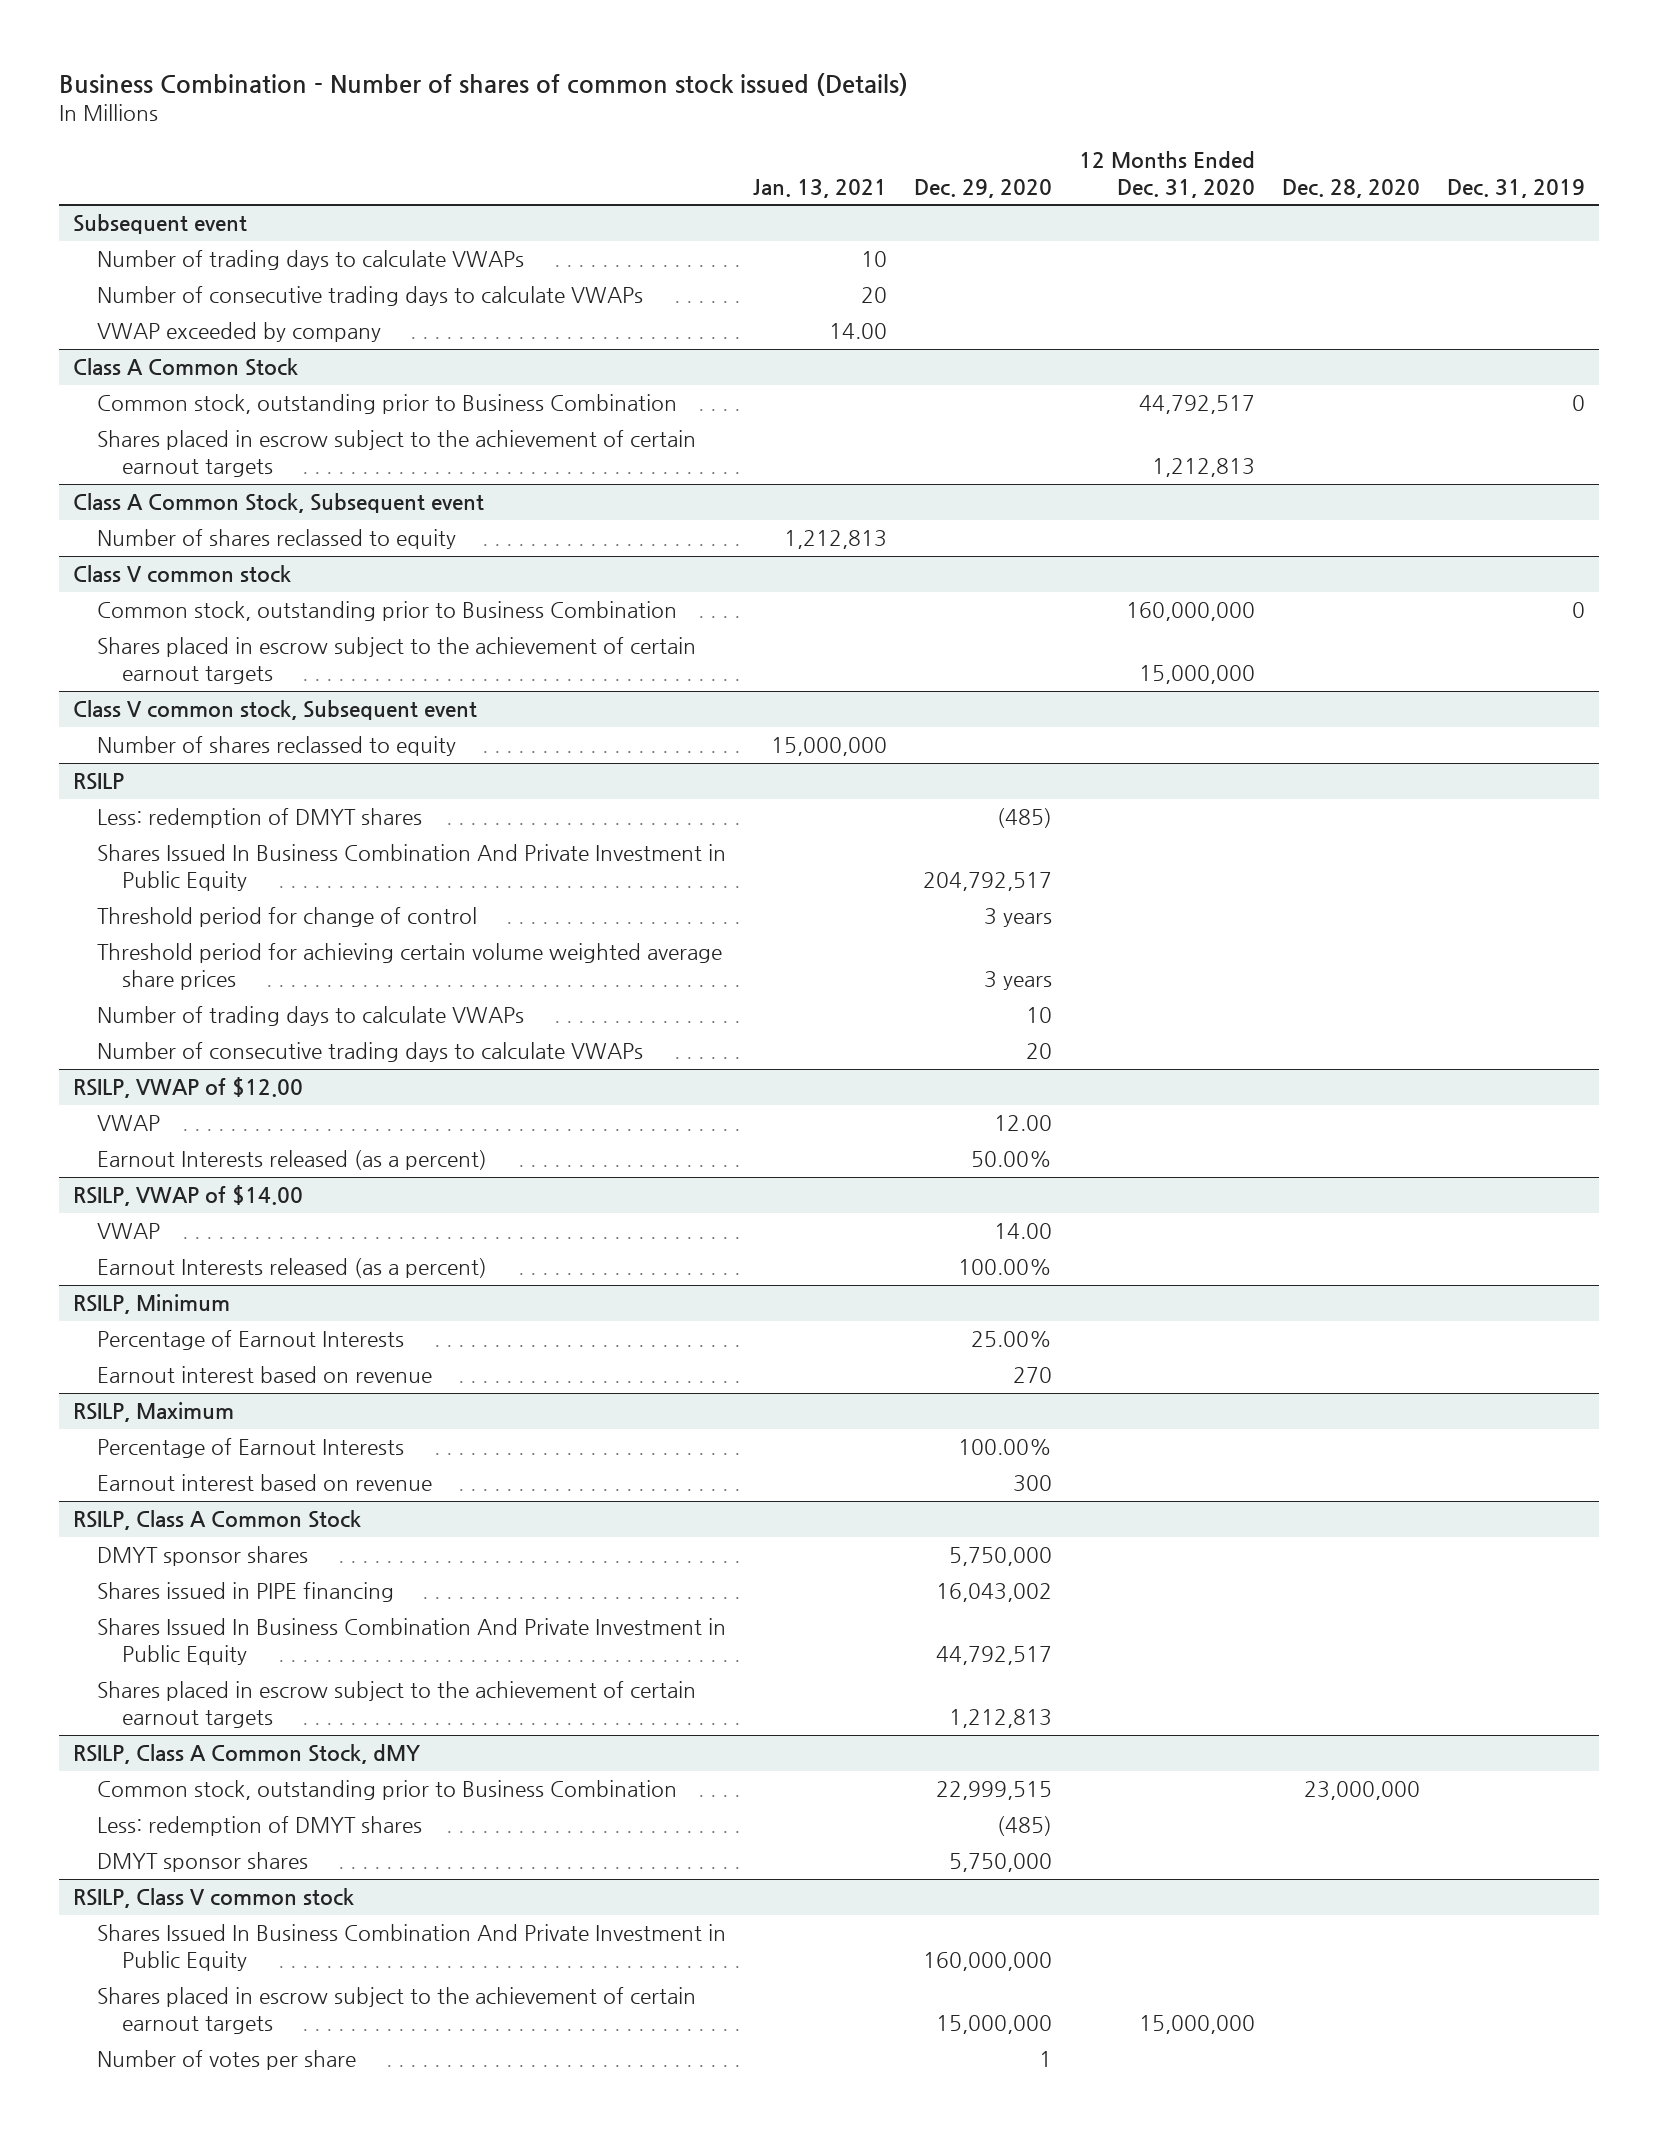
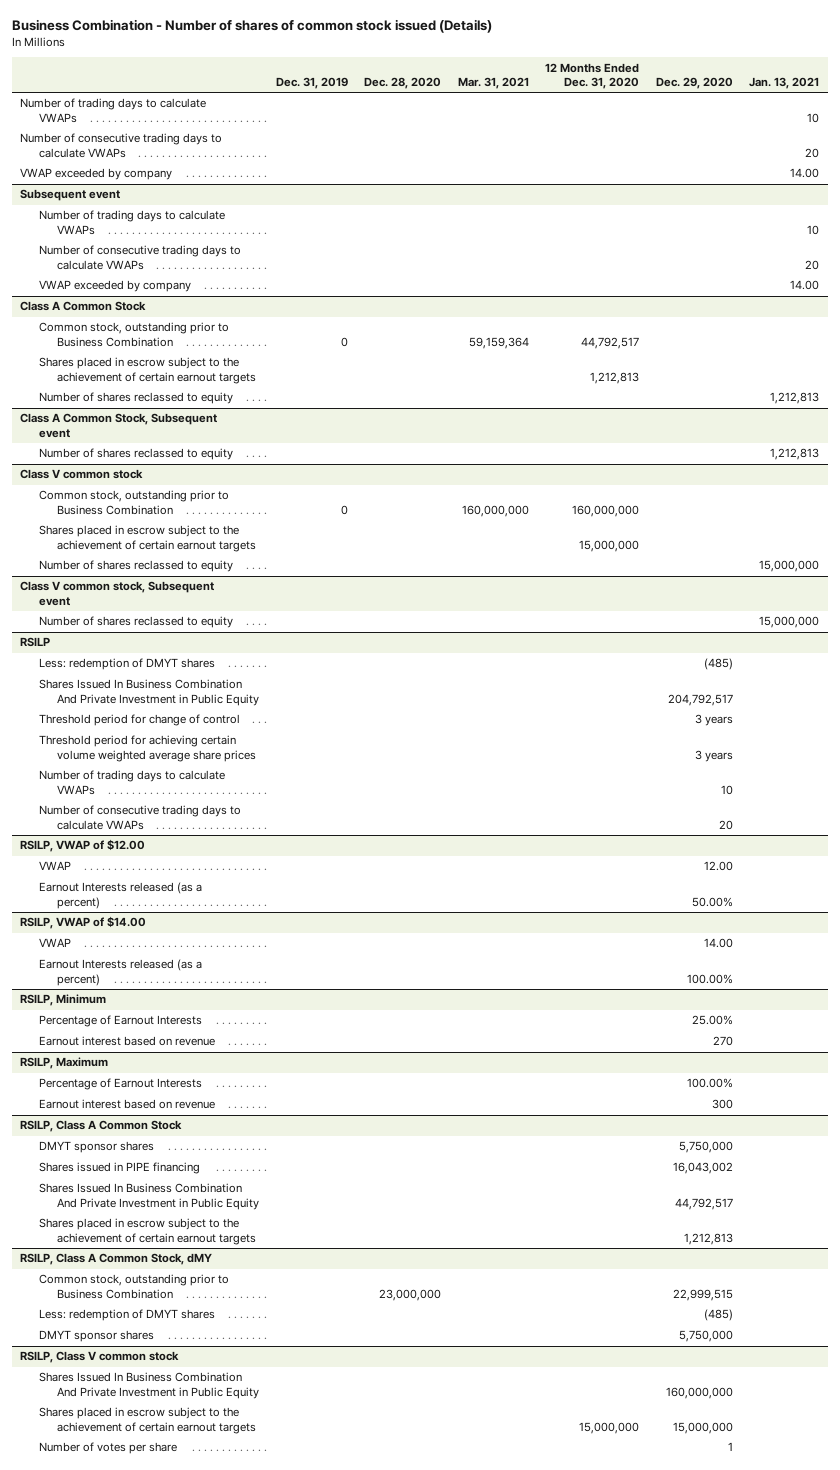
- | Jan. 13, 2021 | Dec. 29, 2020 | 12 Months Ended Dec. 31, 2020 | Dec. 28, 2020 | Dec. 31, 2019
+ | Dec. 31, 2019 | Dec. 28, 2020 | Mar. 31, 2021 | 12 Months Ended Dec. 31, 2020 | Dec. 29, 2020 | Jan. 13, 2021
+ Number of trading days to calculate VWAPs | | | | | | 10
+ Number of consecutive trading days to calculate VWAPs | | | | | | 20
+ VWAP exceeded by company | | | | | | 14.00
@ Class A Common Stock
+ Number of shares reclassed to equity | | | | | | 1,212,813
@ Class V common stock
+ Number of shares reclassed to equity | | | | | | 15,000,000

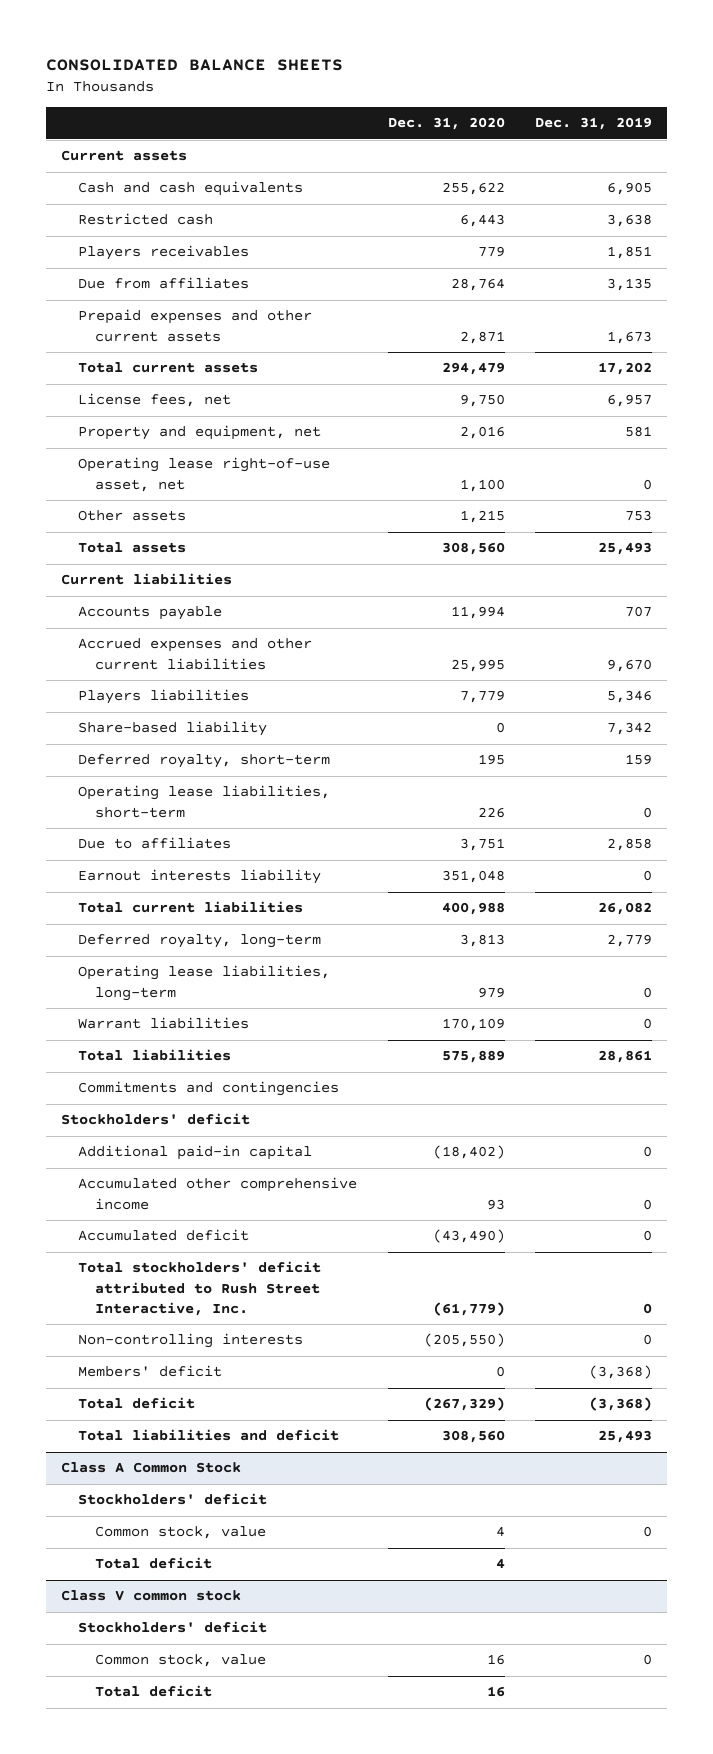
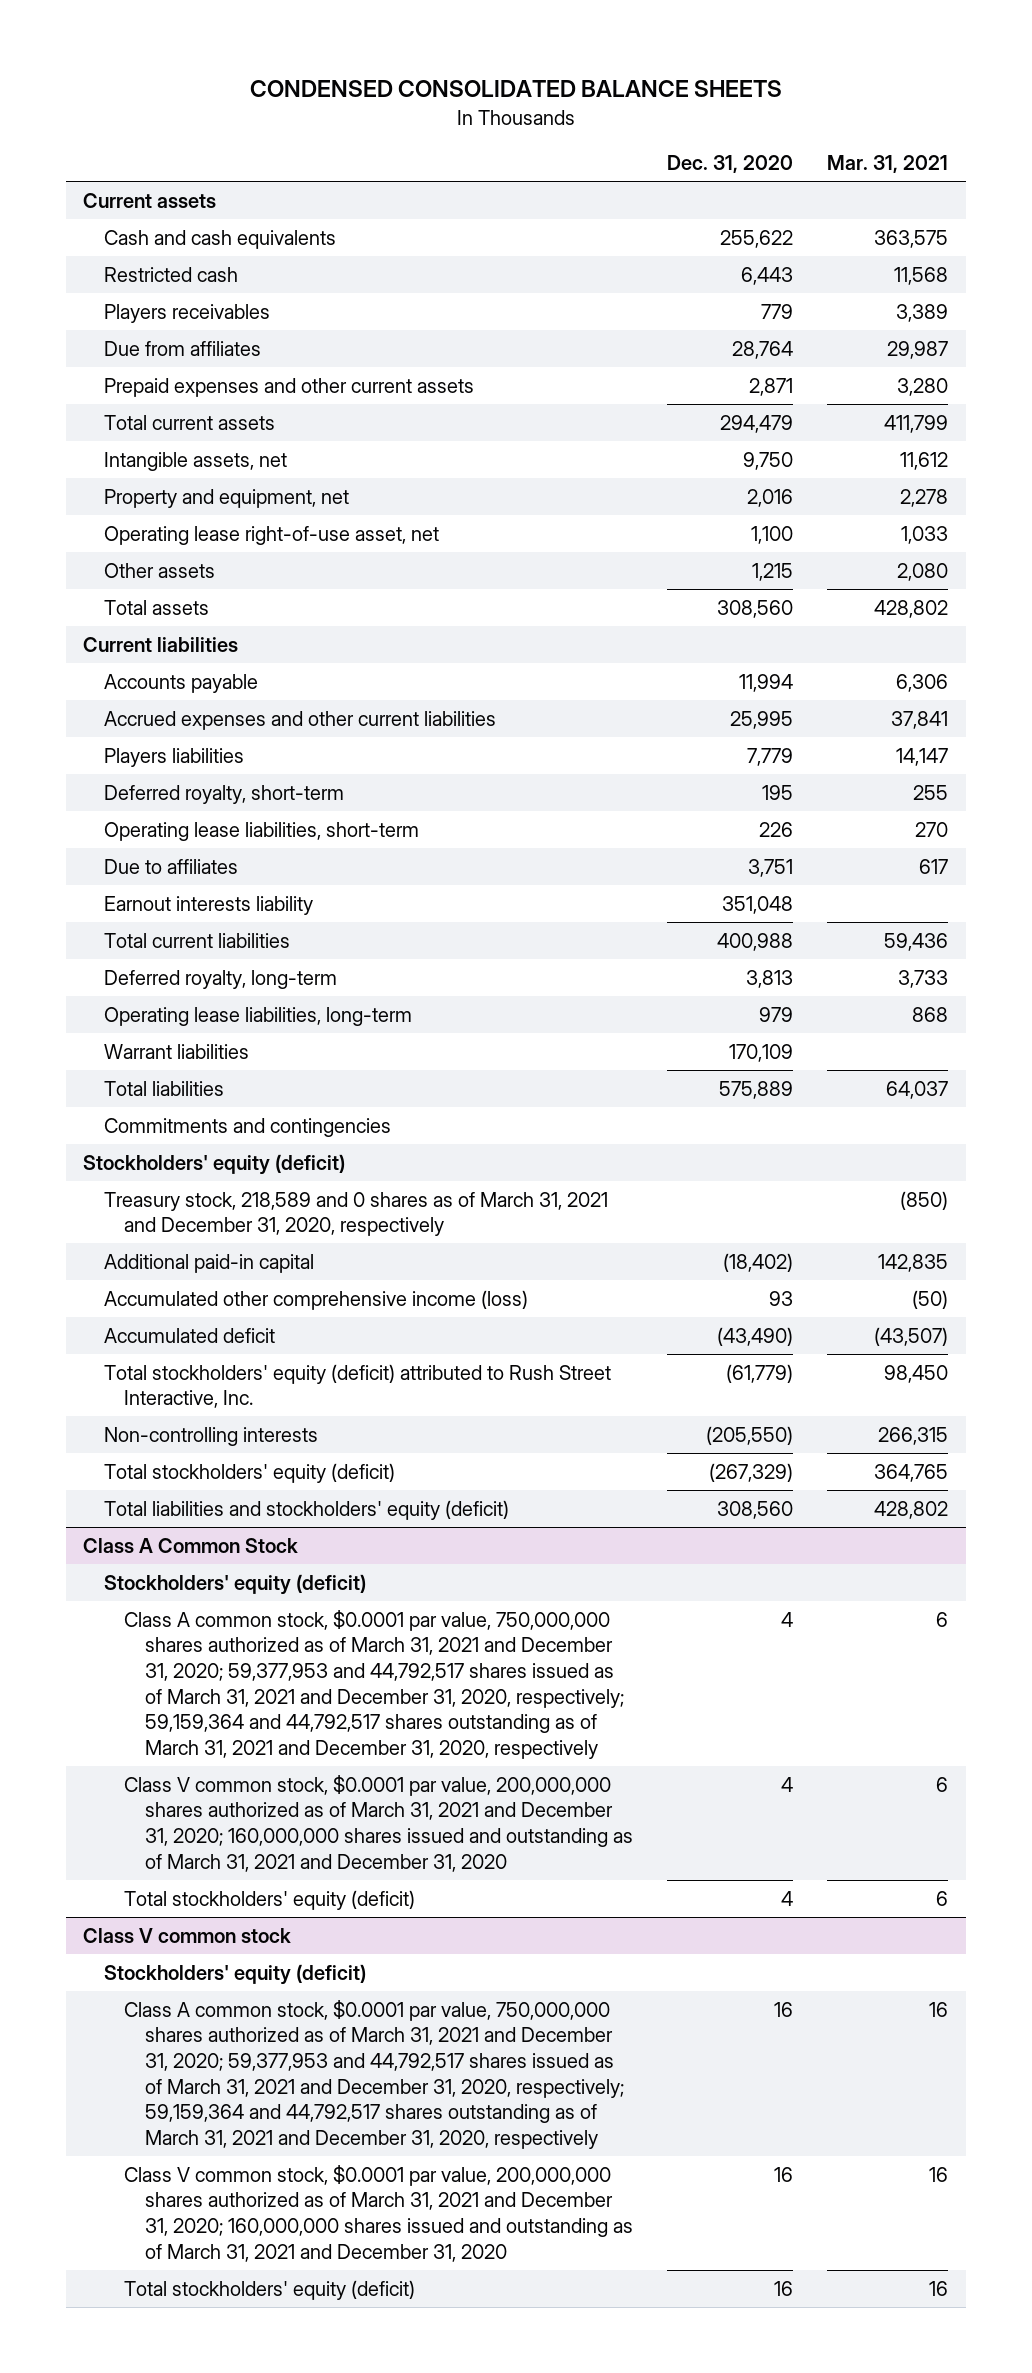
- CONSOLIDATED BALANCE SHEETS
+ CONDENSED CONSOLIDATED BALANCE SHEETS
- | Dec. 31, 2020 | Dec. 31, 2019
+ | Dec. 31, 2020 | Mar. 31, 2021
- License fees, net | 9,750 | 6,957
+ Intangible assets, net | 9,750 | 11,612
- Share-based liability | 0 | 7,342
- Stockholders' deficit
+ Stockholders' equity (deficit)
+ Treasury stock, 218,589 and 0 shares as of March 31, 2021 and December 31, 2020, respectively | | (850)
- Accumulated other comprehensive income | 93 | 0
+ Accumulated other comprehensive income (loss) | 93 | (50)
- Total stockholders' deficit attributed to Rush Street Interactive, Inc. | (61,779) | 0
+ Total stockholders' equity (deficit) attributed to Rush Street Interactive, Inc. | (61,779) | 98,450
- Members' deficit | 0 | (3,368)
- Total deficit | (267,329) | (3,368)
- Total liabilities and deficit | 308,560 | 25,493
+ Total stockholders' equity (deficit) | (267,329) | 364,765
+ Total liabilities and stockholders' equity (deficit) | 308,560 | 428,802
@ Class A Common Stock
- Stockholders' deficit
- Common stock, value | 4 | 0
- Total deficit | 4 |
+ Stockholders' equity (deficit)
+ Class A common stock, $0.0001 par value, 750,000,000 shares authorized as of March 31, 2021 and December 31, 2020; 59,377,953 and 44,792,517 shares issued as of March 31, 2021 and December 31, 2020, respectively; 59,159,364 and 44,792,517 shares outstanding as of March 31, 2021 and December 31, 2020, respectively | 4 | 6
+ Class V common stock, $0.0001 par value, 200,000,000 shares authorized as of March 31, 2021 and December 31, 2020; 160,000,000 shares issued and outstanding as of March 31, 2021 and December 31, 2020 | 4 | 6
+ Total stockholders' equity (deficit) | 4 | 6
@ Class V common stock
- Stockholders' deficit
- Common stock, value | 16 | 0
- Total deficit | 16 |
+ Stockholders' equity (deficit)
+ Class A common stock, $0.0001 par value, 750,000,000 shares authorized as of March 31, 2021 and December 31, 2020; 59,377,953 and 44,792,517 shares issued as of March 31, 2021 and December 31, 2020, respectively; 59,159,364 and 44,792,517 shares outstanding as of March 31, 2021 and December 31, 2020, respectively | 16 | 16
+ Class V common stock, $0.0001 par value, 200,000,000 shares authorized as of March 31, 2021 and December 31, 2020; 160,000,000 shares issued and outstanding as of March 31, 2021 and December 31, 2020 | 16 | 16
+ Total stockholders' equity (deficit) | 16 | 16

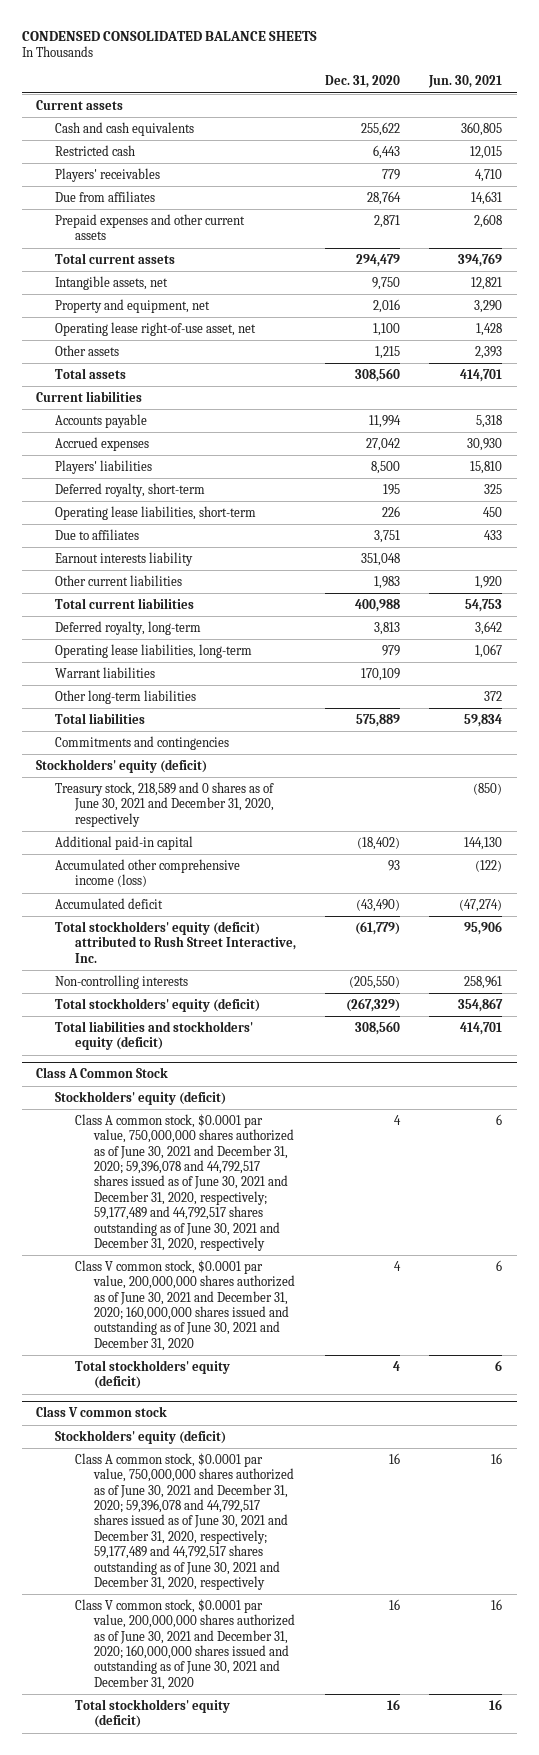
- | Dec. 31, 2020 | Mar. 31, 2021
+ | Dec. 31, 2020 | Jun. 30, 2021
- Players receivables | 779 | 3,389
+ Players' receivables | 779 | 4,710
- Accrued expenses and other current liabilities | 25,995 | 37,841
- Players liabilities | 7,779 | 14,147
+ Accrued expenses | 27,042 | 30,930
+ Players' liabilities | 8,500 | 15,810
+ Other current liabilities | 1,983 | 1,920
+ Other long-term liabilities | | 372
- Treasury stock, 218,589 and 0 shares as of March 31, 2021 and December 31, 2020, respectively | | (850)
+ Treasury stock, 218,589 and 0 shares as of June 30, 2021 and December 31, 2020, respectively | | (850)
@ Class A Common Stock
- Class A common stock, $0.0001 par value, 750,000,000 shares authorized as of March 31, 2021 and December 31, 2020; 59,377,953 and 44,792,517 shares issued as of March 31, 2021 and December 31, 2020, respectively; 59,159,364 and 44,792,517 shares outstanding as of March 31, 2021 and December 31, 2020, respectively | 4 | 6
- Class V common stock, $0.0001 par value, 200,000,000 shares authorized as of March 31, 2021 and December 31, 2020; 160,000,000 shares issued and outstanding as of March 31, 2021 and December 31, 2020 | 4 | 6
+ Class A common stock, $0.0001 par value, 750,000,000 shares authorized as of June 30, 2021 and December 31, 2020; 59,396,078 and 44,792,517 shares issued as of June 30, 2021 and December 31, 2020, respectively; 59,177,489 and 44,792,517 shares outstanding as of June 30, 2021 and December 31, 2020, respectively | 4 | 6
+ Class V common stock, $0.0001 par value, 200,000,000 shares authorized as of June 30, 2021 and December 31, 2020; 160,000,000 shares issued and outstanding as of June 30, 2021 and December 31, 2020 | 4 | 6
@ Class V common stock
- Class A common stock, $0.0001 par value, 750,000,000 shares authorized as of March 31, 2021 and December 31, 2020; 59,377,953 and 44,792,517 shares issued as of March 31, 2021 and December 31, 2020, respectively; 59,159,364 and 44,792,517 shares outstanding as of March 31, 2021 and December 31, 2020, respectively | 16 | 16
- Class V common stock, $0.0001 par value, 200,000,000 shares authorized as of March 31, 2021 and December 31, 2020; 160,000,000 shares issued and outstanding as of March 31, 2021 and December 31, 2020 | 16 | 16
+ Class A common stock, $0.0001 par value, 750,000,000 shares authorized as of June 30, 2021 and December 31, 2020; 59,396,078 and 44,792,517 shares issued as of June 30, 2021 and December 31, 2020, respectively; 59,177,489 and 44,792,517 shares outstanding as of June 30, 2021 and December 31, 2020, respectively | 16 | 16
+ Class V common stock, $0.0001 par value, 200,000,000 shares authorized as of June 30, 2021 and December 31, 2020; 160,000,000 shares issued and outstanding as of June 30, 2021 and December 31, 2020 | 16 | 16

